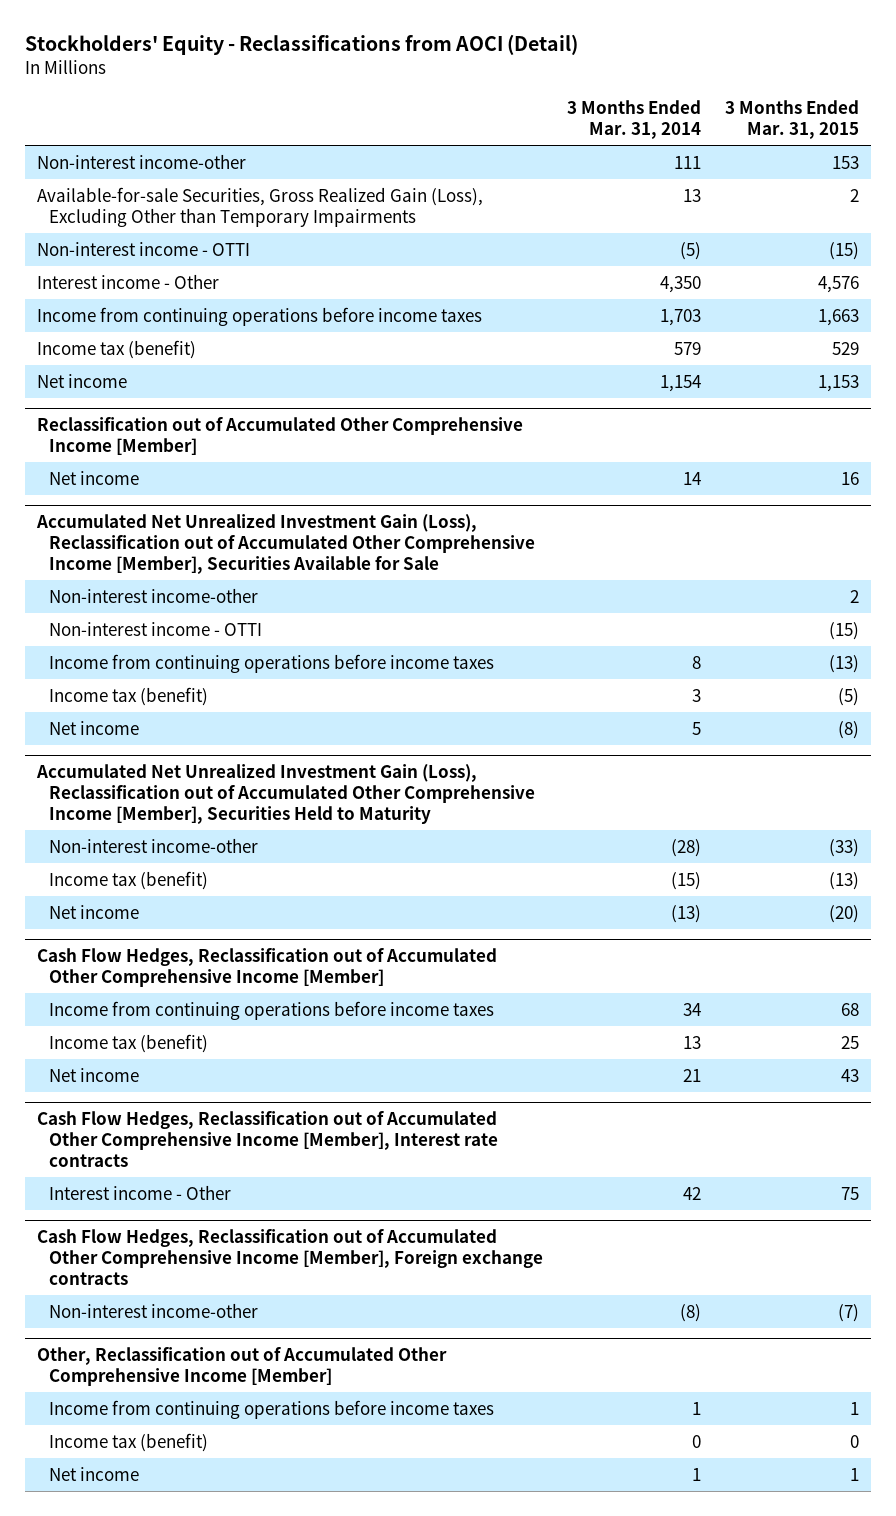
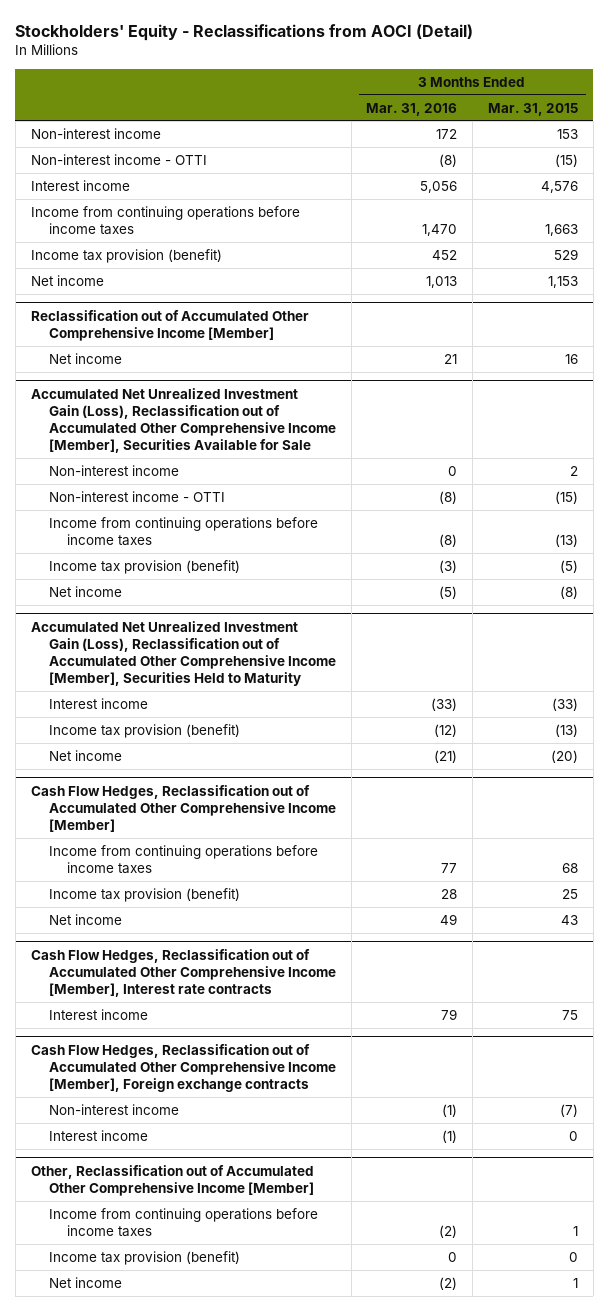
- | 3 Months Ended Mar. 31, 2014 | 3 Months Ended Mar. 31, 2015
+ | 3 Months Ended Mar. 31, 2016 | 3 Months Ended Mar. 31, 2015
- Non-interest income-other | 111 | 153
- Available-for-sale Securities, Gross Realized Gain (Loss), Excluding Other than Temporary Impairments | 13 | 2
+ Non-interest income | 172 | 153
- Interest income - Other | 4,350 | 4,576
+ Interest income | 5,056 | 4,576
- Income tax (benefit) | 579 | 529
+ Income tax provision (benefit) | 452 | 529
@ Accumulated Net Unrealized Investment Gain (Loss), Reclassification out of Accumulated Other Comprehensive Income [Member], Securities Available for Sale
- Non-interest income-other | | 2
+ Non-interest income | 0 | 2
- Income tax (benefit) | 3 | (5)
+ Income tax provision (benefit) | (3) | (5)
@ Accumulated Net Unrealized Investment Gain (Loss), Reclassification out of Accumulated Other Comprehensive Income [Member], Securities Held to Maturity
- Non-interest income-other | (28) | (33)
- Income tax (benefit) | (15) | (13)
+ Interest income | (33) | (33)
+ Income tax provision (benefit) | (12) | (13)
@ Cash Flow Hedges, Reclassification out of Accumulated Other Comprehensive Income [Member]
- Income tax (benefit) | 13 | 25
+ Income tax provision (benefit) | 28 | 25
@ Cash Flow Hedges, Reclassification out of Accumulated Other Comprehensive Income [Member], Interest rate contracts
- Interest income - Other | 42 | 75
+ Interest income | 79 | 75
@ Cash Flow Hedges, Reclassification out of Accumulated Other Comprehensive Income [Member], Foreign exchange contracts
- Non-interest income-other | (8) | (7)
+ Non-interest income | (1) | (7)
+ Interest income | (1) | 0
@ Other, Reclassification out of Accumulated Other Comprehensive Income [Member]
- Income tax (benefit) | 0 | 0
+ Income tax provision (benefit) | 0 | 0

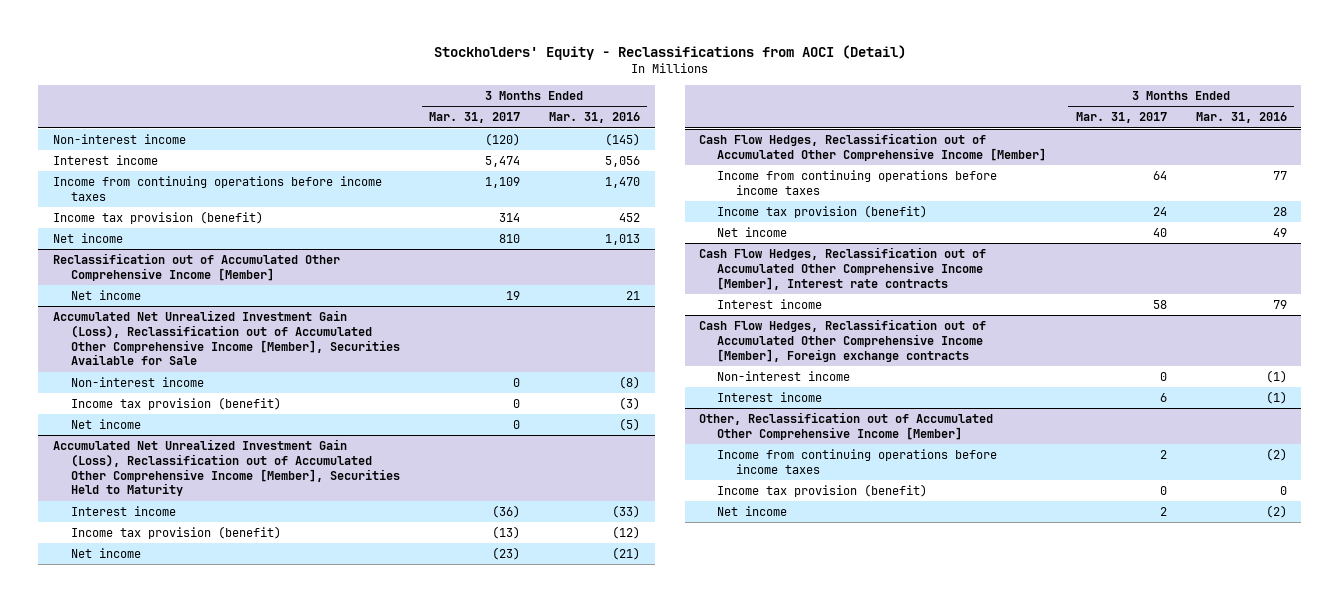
- | 3 Months Ended Mar. 31, 2016 | 3 Months Ended Mar. 31, 2015
+ | 3 Months Ended Mar. 31, 2017 | 3 Months Ended Mar. 31, 2016
- Non-interest income | 172 | 153
- Non-interest income - OTTI | (8) | (15)
+ Non-interest income | (120) | (145)
@ Accumulated Net Unrealized Investment Gain (Loss), Reclassification out of Accumulated Other Comprehensive Income [Member], Securities Available for Sale
- Non-interest income | 0 | 2
- Non-interest income - OTTI | (8) | (15)
- Income from continuing operations before income taxes | (8) | (13)
+ Non-interest income | 0 | (8)

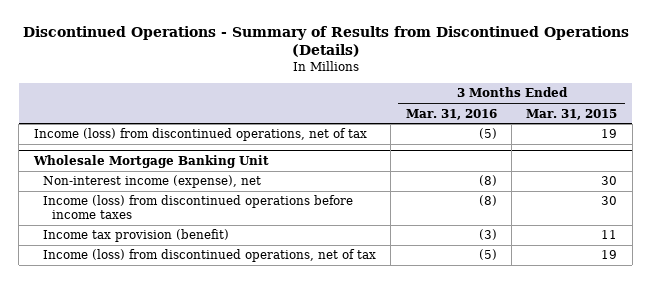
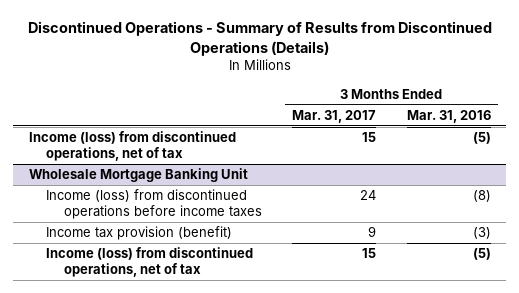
- | 3 Months Ended Mar. 31, 2016 | 3 Months Ended Mar. 31, 2015
+ | 3 Months Ended Mar. 31, 2017 | 3 Months Ended Mar. 31, 2016
@ Wholesale Mortgage Banking Unit
- Non-interest income (expense), net | (8) | 30

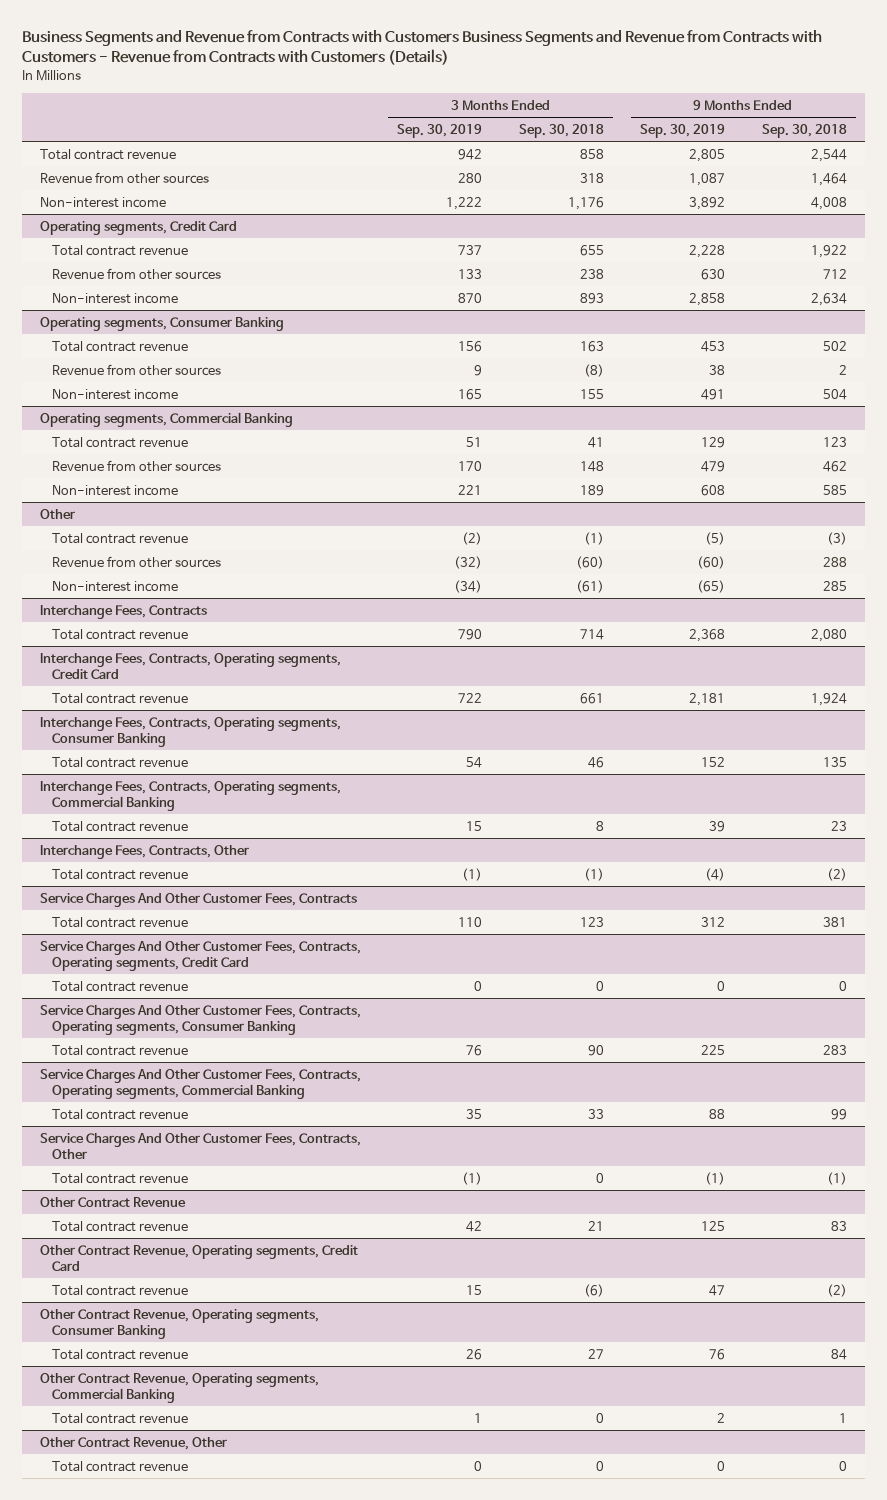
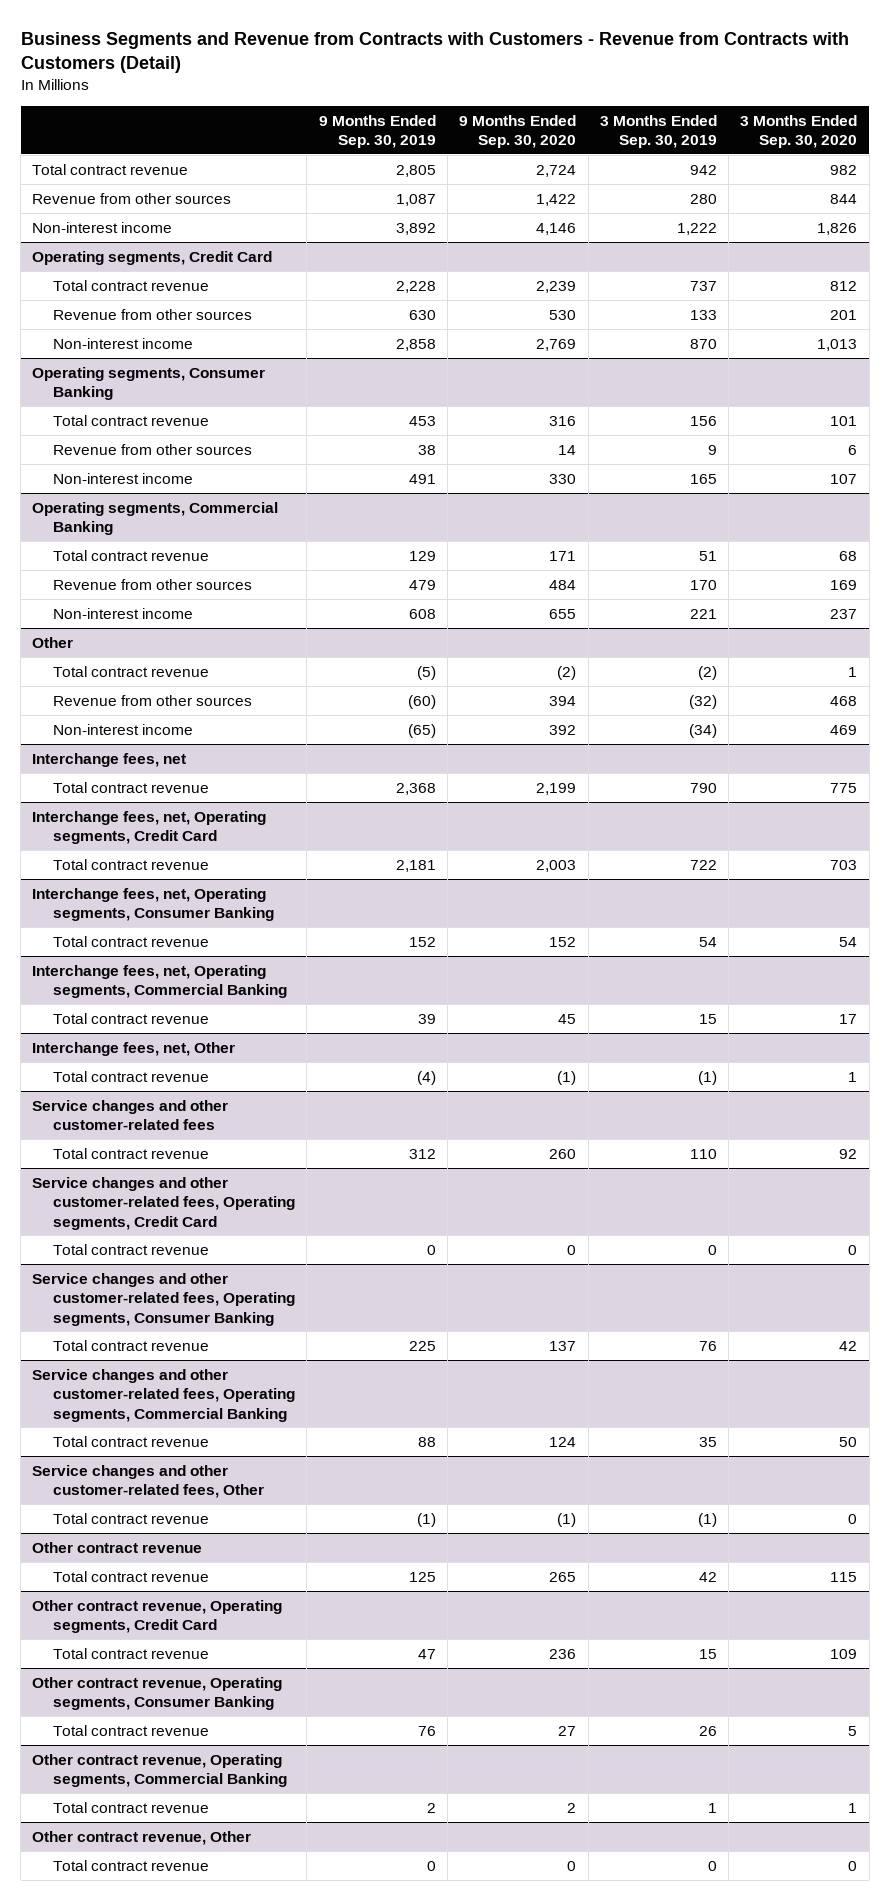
- Business Segments and Revenue from Contracts with Customers Business Segments and Revenue from Contracts with Customers - Revenue from Contracts with Customers (Details)
+ Business Segments and Revenue from Contracts with Customers - Revenue from Contracts with Customers (Detail)
- | 3 Months Ended Sep. 30, 2019 | 3 Months Ended Sep. 30, 2018 | 9 Months Ended Sep. 30, 2019 | 9 Months Ended Sep. 30, 2018
+ | 9 Months Ended Sep. 30, 2019 | 9 Months Ended Sep. 30, 2020 | 3 Months Ended Sep. 30, 2019 | 3 Months Ended Sep. 30, 2020
- Interchange Fees, Contracts
+ Interchange fees, net
- Interchange Fees, Contracts, Operating segments, Credit Card
+ Interchange fees, net, Operating segments, Credit Card
- Interchange Fees, Contracts, Operating segments, Consumer Banking
+ Interchange fees, net, Operating segments, Consumer Banking
- Interchange Fees, Contracts, Operating segments, Commercial Banking
+ Interchange fees, net, Operating segments, Commercial Banking
- Interchange Fees, Contracts, Other
+ Interchange fees, net, Other
- Service Charges And Other Customer Fees, Contracts
+ Service changes and other customer-related fees
- Service Charges And Other Customer Fees, Contracts, Operating segments, Credit Card
+ Service changes and other customer-related fees, Operating segments, Credit Card
- Service Charges And Other Customer Fees, Contracts, Operating segments, Consumer Banking
+ Service changes and other customer-related fees, Operating segments, Consumer Banking
- Service Charges And Other Customer Fees, Contracts, Operating segments, Commercial Banking
+ Service changes and other customer-related fees, Operating segments, Commercial Banking
- Service Charges And Other Customer Fees, Contracts, Other
+ Service changes and other customer-related fees, Other
- Other Contract Revenue
+ Other contract revenue
- Other Contract Revenue, Operating segments, Credit Card
+ Other contract revenue, Operating segments, Credit Card
- Other Contract Revenue, Operating segments, Consumer Banking
+ Other contract revenue, Operating segments, Consumer Banking
- Other Contract Revenue, Operating segments, Commercial Banking
+ Other contract revenue, Operating segments, Commercial Banking
- Other Contract Revenue, Other
+ Other contract revenue, Other

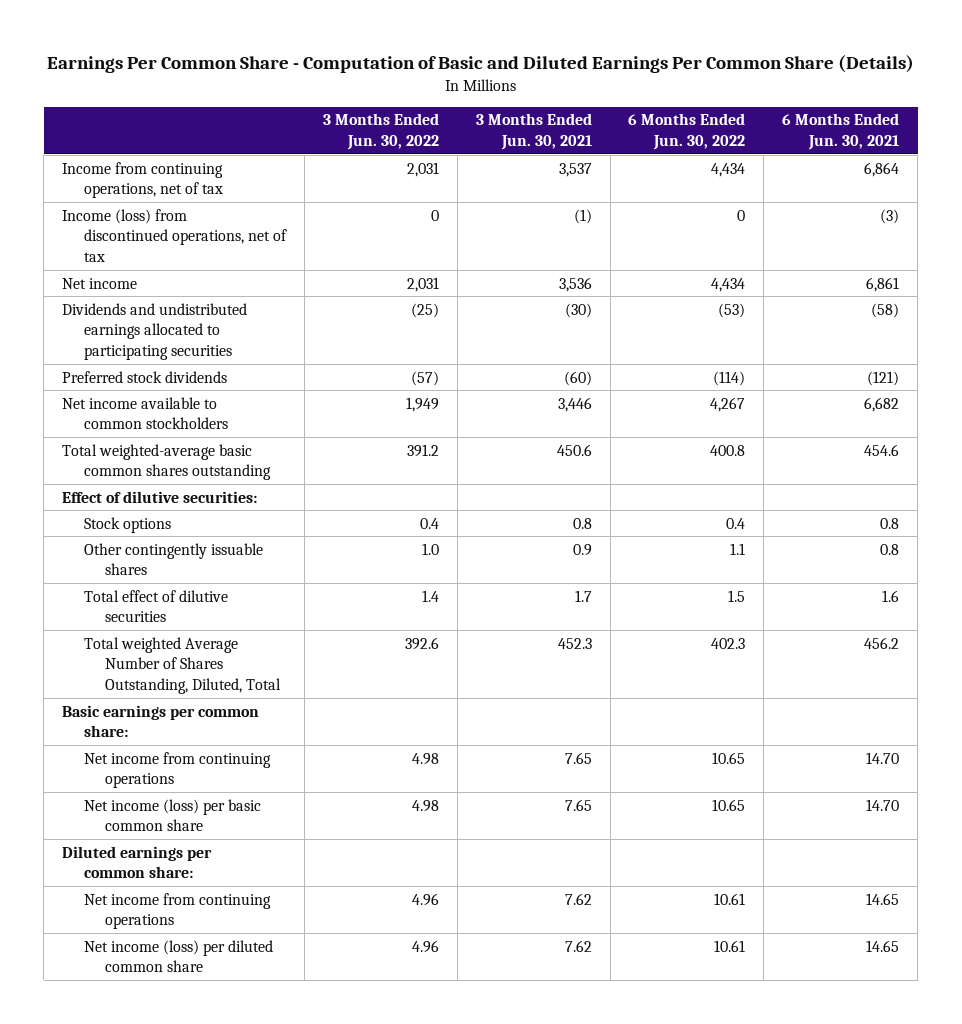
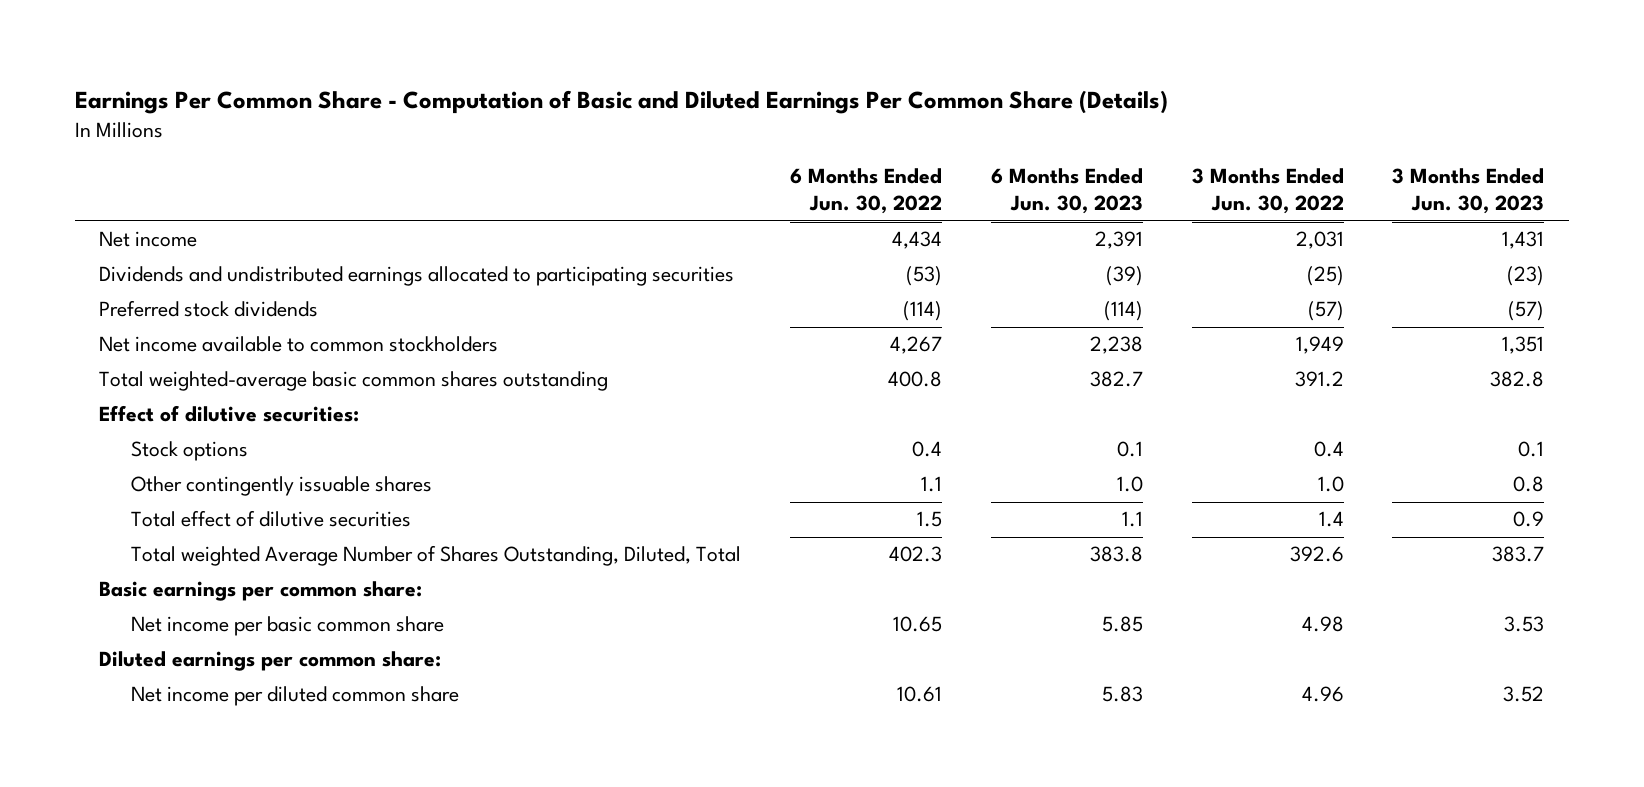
- | 3 Months Ended Jun. 30, 2022 | 3 Months Ended Jun. 30, 2021 | 6 Months Ended Jun. 30, 2022 | 6 Months Ended Jun. 30, 2021
+ | 6 Months Ended Jun. 30, 2022 | 6 Months Ended Jun. 30, 2023 | 3 Months Ended Jun. 30, 2022 | 3 Months Ended Jun. 30, 2023
- Income from continuing operations, net of tax | 2,031 | 3,537 | 4,434 | 6,864
- Income (loss) from discontinued operations, net of tax | 0 | (1) | 0 | (3)
- Net income from continuing operations | 4.98 | 7.65 | 10.65 | 14.70
- Net income (loss) per basic common share | 4.98 | 7.65 | 10.65 | 14.70
+ Net income per basic common share | 10.65 | 5.85 | 4.98 | 3.53
- Net income from continuing operations | 4.96 | 7.62 | 10.61 | 14.65
- Net income (loss) per diluted common share | 4.96 | 7.62 | 10.61 | 14.65
+ Net income per diluted common share | 10.61 | 5.83 | 4.96 | 3.52

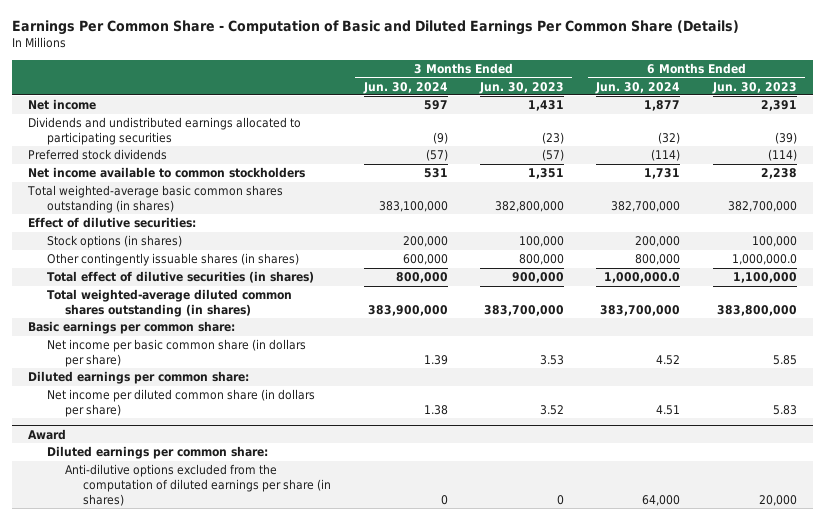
- | 6 Months Ended Jun. 30, 2022 | 6 Months Ended Jun. 30, 2023 | 3 Months Ended Jun. 30, 2022 | 3 Months Ended Jun. 30, 2023
+ | 3 Months Ended Jun. 30, 2024 | 3 Months Ended Jun. 30, 2023 | 6 Months Ended Jun. 30, 2024 | 6 Months Ended Jun. 30, 2023
- Total weighted-average basic common shares outstanding | 400.8 | 382.7 | 391.2 | 382.8
+ Total weighted-average basic common shares outstanding (in shares) | 383,100,000 | 382,800,000 | 382,700,000 | 382,700,000
- Stock options | 0.4 | 0.1 | 0.4 | 0.1
- Other contingently issuable shares | 1.1 | 1.0 | 1.0 | 0.8
- Total effect of dilutive securities | 1.5 | 1.1 | 1.4 | 0.9
- Total weighted Average Number of Shares Outstanding, Diluted, Total | 402.3 | 383.8 | 392.6 | 383.7
+ Stock options (in shares) | 200,000 | 100,000 | 200,000 | 100,000
+ Other contingently issuable shares (in shares) | 600,000 | 800,000 | 800,000 | 1,000,000.0
+ Total effect of dilutive securities (in shares) | 800,000 | 900,000 | 1,000,000.0 | 1,100,000
+ Total weighted-average diluted common shares outstanding (in shares) | 383,900,000 | 383,700,000 | 383,700,000 | 383,800,000
- Net income per basic common share | 10.65 | 5.85 | 4.98 | 3.53
+ Net income per basic common share (in dollars per share) | 1.39 | 3.53 | 4.52 | 5.85
- Net income per diluted common share | 10.61 | 5.83 | 4.96 | 3.52
+ Net income per diluted common share (in dollars per share) | 1.38 | 3.52 | 4.51 | 5.83
+ Award
+ Diluted earnings per common share:
+ Anti-dilutive options excluded from the computation of diluted earnings per share (in shares) | 0 | 0 | 64,000 | 20,000

